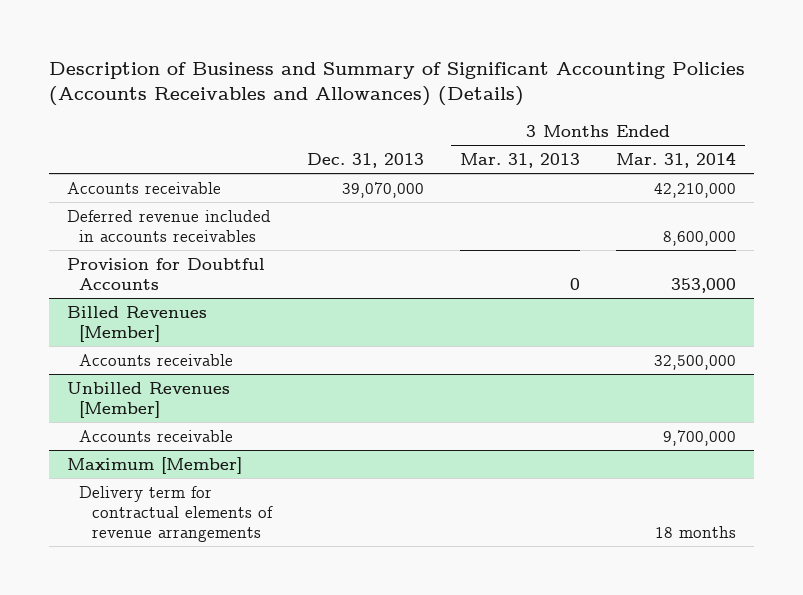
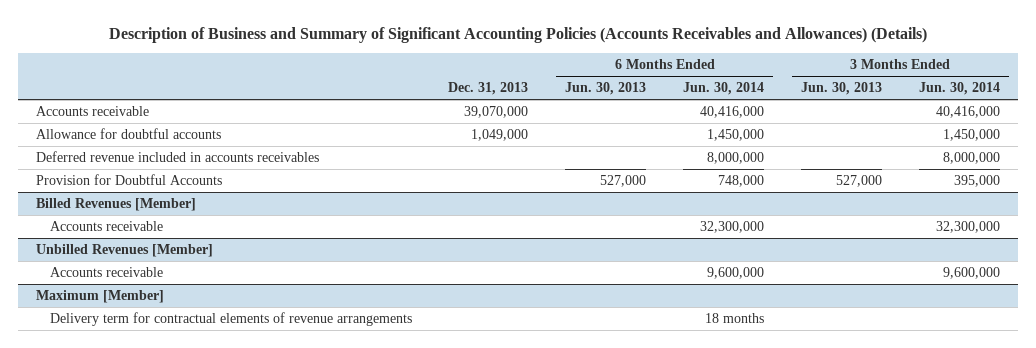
- | Dec. 31, 2013 | 3 Months Ended Mar. 31, 2013 | 3 Months Ended Mar. 31, 2014
+ | Dec. 31, 2013 | 6 Months Ended Jun. 30, 2013 | 6 Months Ended Jun. 30, 2014 | 3 Months Ended Jun. 30, 2013 | 3 Months Ended Jun. 30, 2014
+ Allowance for doubtful accounts | 1,049,000 | | 1,450,000 | | 1,450,000

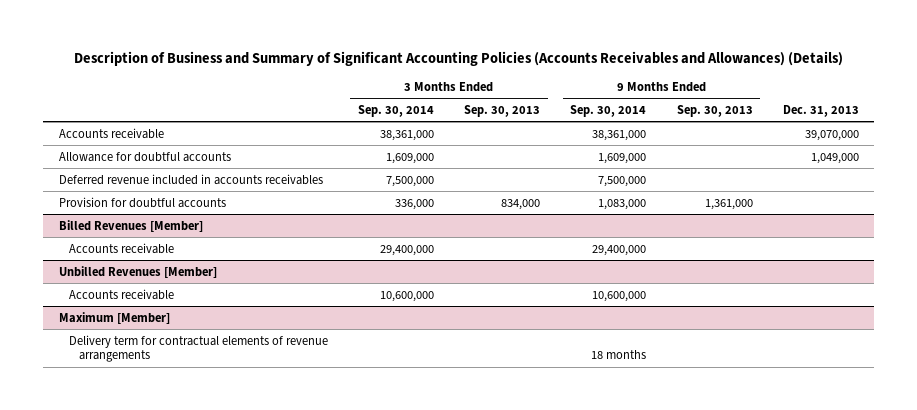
- | Dec. 31, 2013 | 6 Months Ended Jun. 30, 2013 | 6 Months Ended Jun. 30, 2014 | 3 Months Ended Jun. 30, 2013 | 3 Months Ended Jun. 30, 2014
+ | 3 Months Ended Sep. 30, 2014 | 3 Months Ended Sep. 30, 2013 | 9 Months Ended Sep. 30, 2014 | 9 Months Ended Sep. 30, 2013 | Dec. 31, 2013
- Provision for Doubtful Accounts | | 527,000 | 748,000 | 527,000 | 395,000
+ Provision for doubtful accounts | 336,000 | 834,000 | 1,083,000 | 1,361,000 |

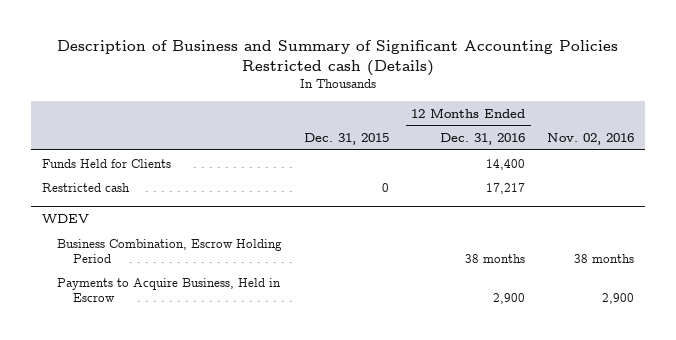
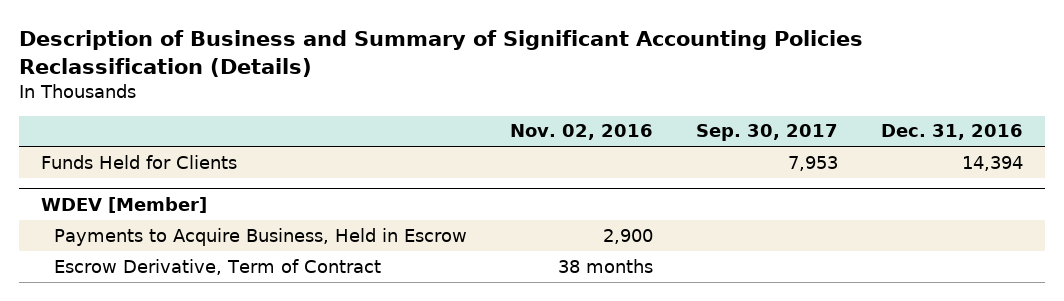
- Description of Business and Summary of Significant Accounting Policies Restricted cash (Details)
+ Description of Business and Summary of Significant Accounting Policies Reclassification (Details)
- | Dec. 31, 2015 | 12 Months Ended Dec. 31, 2016 | Nov. 02, 2016
+ | Nov. 02, 2016 | Sep. 30, 2017 | Dec. 31, 2016
- Restricted cash | 0 | 17,217 |
- WDEV
- Business Combination, Escrow Holding Period | | 38 months | 38 months
+ WDEV [Member]
+ Escrow Derivative, Term of Contract | 38 months | |

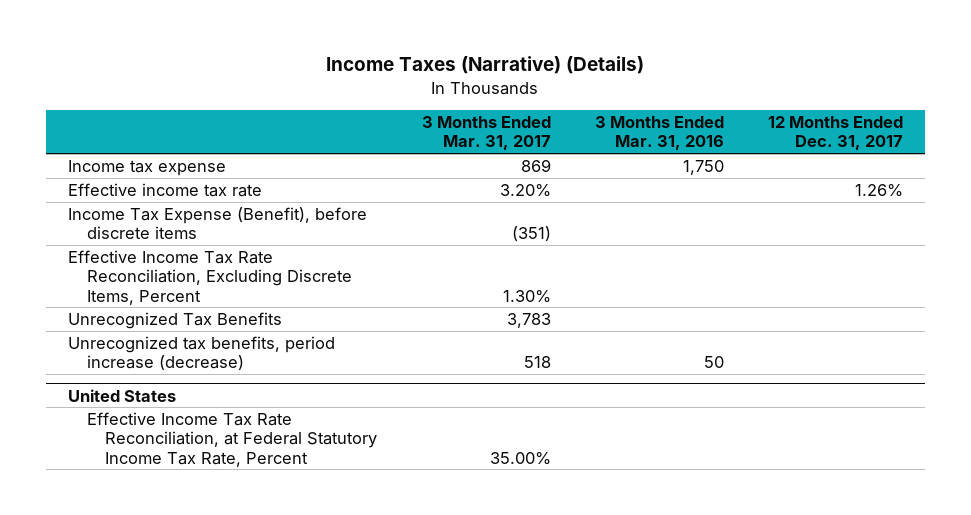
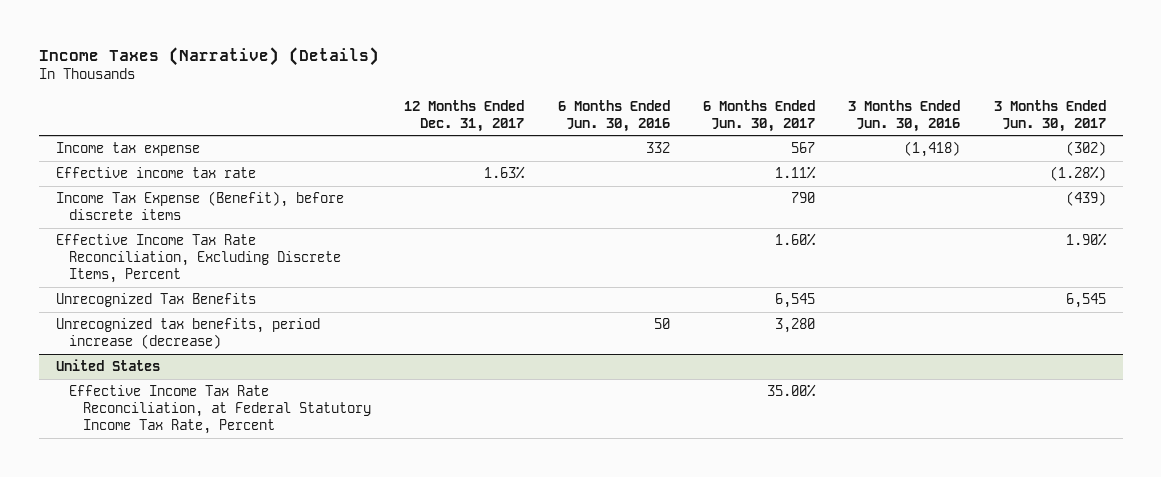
- | 3 Months Ended Mar. 31, 2017 | 3 Months Ended Mar. 31, 2016 | 12 Months Ended Dec. 31, 2017
+ | 12 Months Ended Dec. 31, 2017 | 6 Months Ended Jun. 30, 2016 | 6 Months Ended Jun. 30, 2017 | 3 Months Ended Jun. 30, 2016 | 3 Months Ended Jun. 30, 2017
- Effective income tax rate | 3.20% | | 1.26%
+ Effective income tax rate | 1.63% | | 1.11% | | (1.28%)

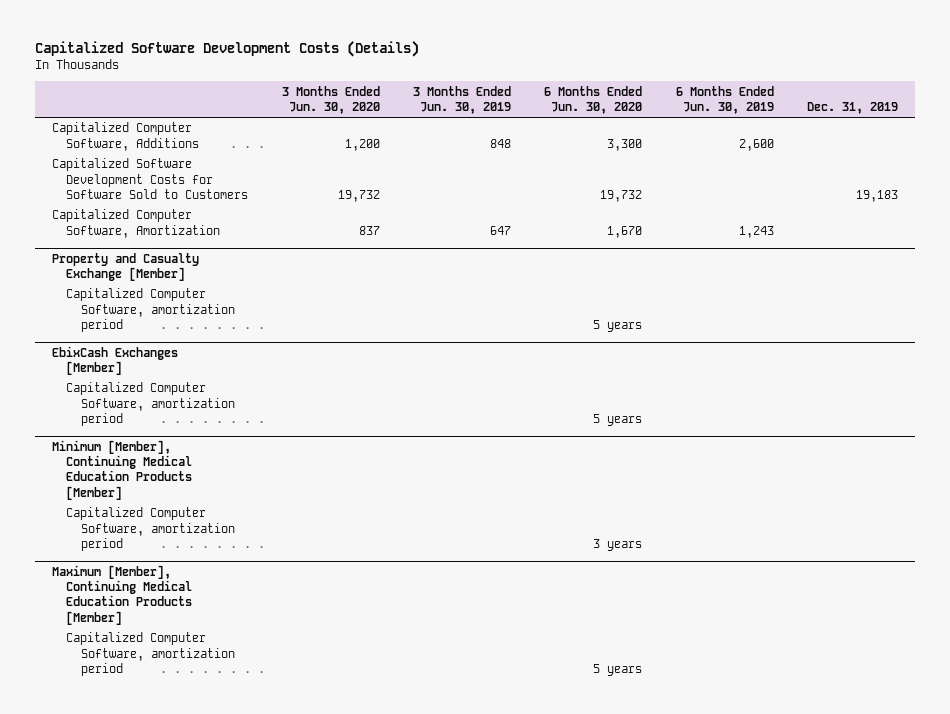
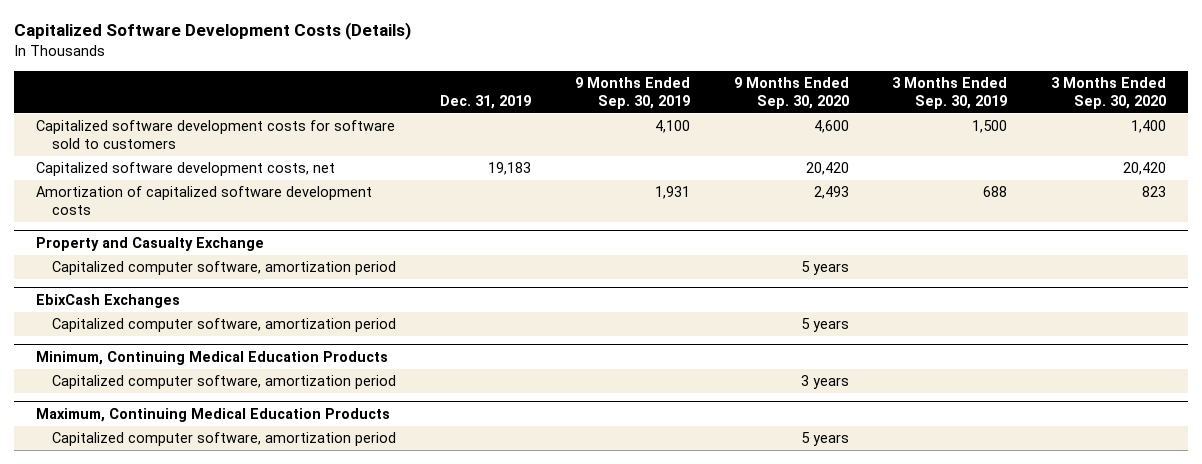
- | 3 Months Ended Jun. 30, 2020 | 3 Months Ended Jun. 30, 2019 | 6 Months Ended Jun. 30, 2020 | 6 Months Ended Jun. 30, 2019 | Dec. 31, 2019
+ | Dec. 31, 2019 | 9 Months Ended Sep. 30, 2019 | 9 Months Ended Sep. 30, 2020 | 3 Months Ended Sep. 30, 2019 | 3 Months Ended Sep. 30, 2020
- Capitalized Computer Software, Additions | 1,200 | 848 | 3,300 | 2,600 |
- Capitalized Software Development Costs for Software Sold to Customers | 19,732 | | 19,732 | | 19,183
- Capitalized Computer Software, Amortization | 837 | 647 | 1,670 | 1,243 |
- Property and Casualty Exchange [Member]
- Capitalized Computer Software, amortization period | | | 5 years | |
- EbixCash Exchanges [Member]
- Capitalized Computer Software, amortization period | | | 5 years | |
- Minimum [Member], Continuing Medical Education Products [Member]
- Capitalized Computer Software, amortization period | | | 3 years | |
- Maximum [Member], Continuing Medical Education Products [Member]
- Capitalized Computer Software, amortization period | | | 5 years | |
+ Capitalized software development costs for software sold to customers | | 4,100 | 4,600 | 1,500 | 1,400
+ Capitalized software development costs, net | 19,183 | | 20,420 | | 20,420
+ Amortization of capitalized software development costs | | 1,931 | 2,493 | 688 | 823
+ Property and Casualty Exchange
+ Capitalized computer software, amortization period | | | 5 years | |
+ EbixCash Exchanges
+ Capitalized computer software, amortization period | | | 5 years | |
+ Minimum, Continuing Medical Education Products
+ Capitalized computer software, amortization period | | | 3 years | |
+ Maximum, Continuing Medical Education Products
+ Capitalized computer software, amortization period | | | 5 years | |

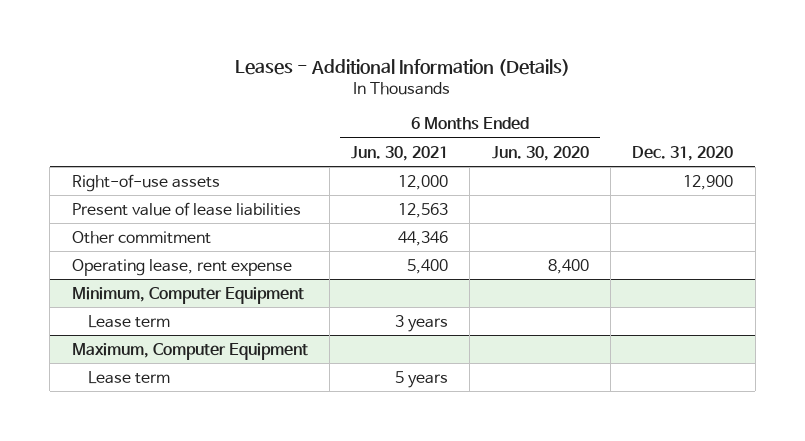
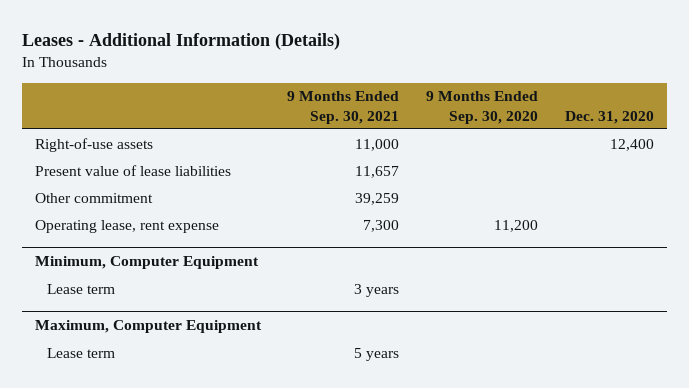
- | 6 Months Ended Jun. 30, 2021 | 6 Months Ended Jun. 30, 2020 | Dec. 31, 2020
+ | 9 Months Ended Sep. 30, 2021 | 9 Months Ended Sep. 30, 2020 | Dec. 31, 2020
- Right-of-use assets | 12,000 | | 12,900
+ Right-of-use assets | 11,000 | | 12,400

